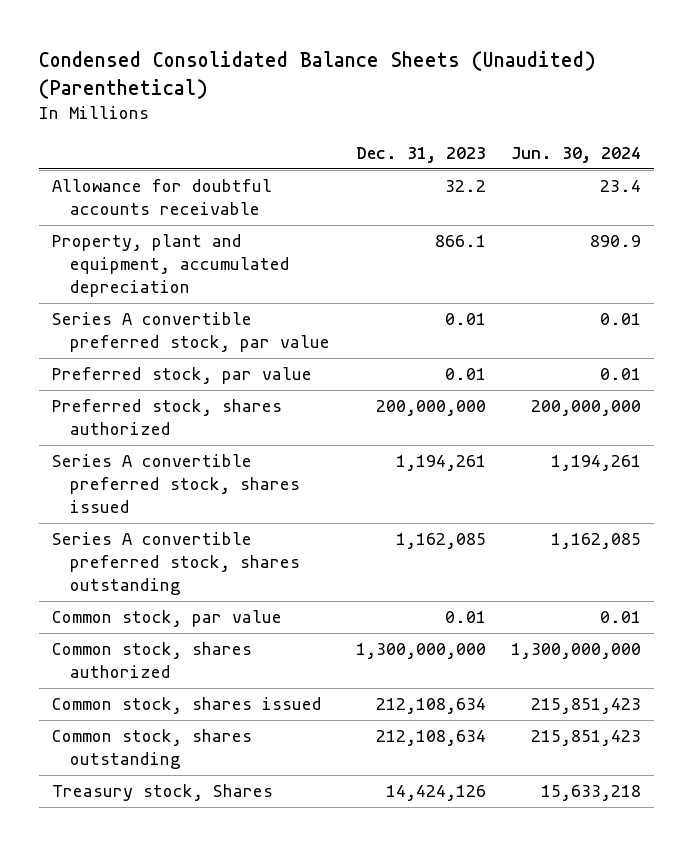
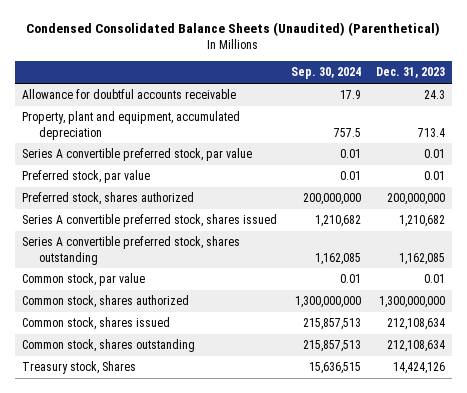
- | Dec. 31, 2023 | Jun. 30, 2024
+ | Sep. 30, 2024 | Dec. 31, 2023
- Allowance for doubtful accounts receivable | 32.2 | 23.4
- Property, plant and equipment, accumulated depreciation | 866.1 | 890.9
+ Allowance for doubtful accounts receivable | 17.9 | 24.3
+ Property, plant and equipment, accumulated depreciation | 757.5 | 713.4
- Series A convertible preferred stock, shares issued | 1,194,261 | 1,194,261
+ Series A convertible preferred stock, shares issued | 1,210,682 | 1,210,682

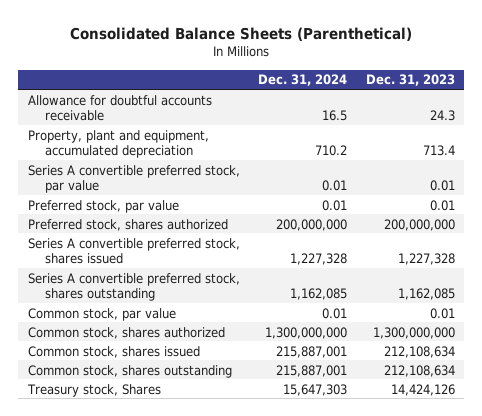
- Condensed Consolidated Balance Sheets (Unaudited) (Parenthetical)
+ Consolidated Balance Sheets (Parenthetical)
- | Sep. 30, 2024 | Dec. 31, 2023
+ | Dec. 31, 2024 | Dec. 31, 2023
- Series A convertible preferred stock, shares issued | 1,210,682 | 1,210,682
+ Series A convertible preferred stock, shares issued | 1,227,328 | 1,227,328

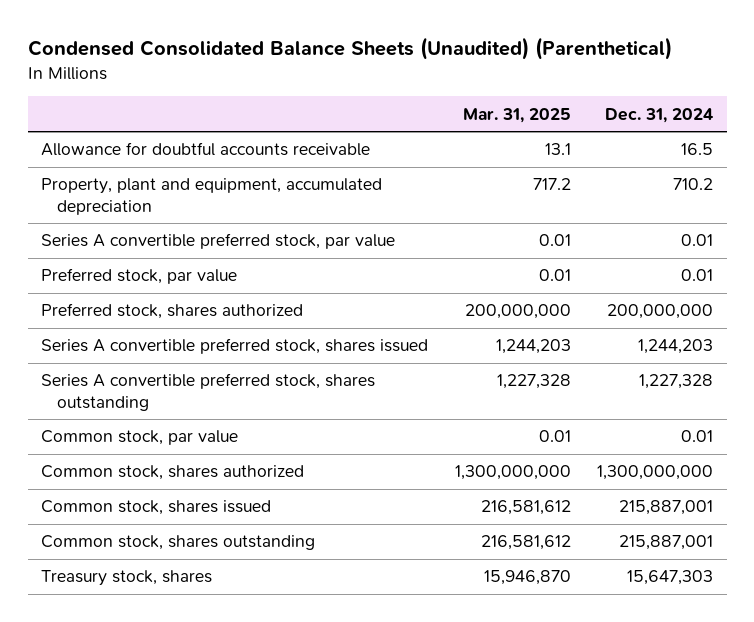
- Consolidated Balance Sheets (Parenthetical)
+ Condensed Consolidated Balance Sheets (Unaudited) (Parenthetical)
- | Dec. 31, 2024 | Dec. 31, 2023
+ | Mar. 31, 2025 | Dec. 31, 2024
- Series A convertible preferred stock, shares issued | 1,227,328 | 1,227,328
- Series A convertible preferred stock, shares outstanding | 1,162,085 | 1,162,085
+ Series A convertible preferred stock, shares issued | 1,244,203 | 1,244,203
+ Series A convertible preferred stock, shares outstanding | 1,227,328 | 1,227,328
- Treasury stock, Shares | 15,647,303 | 14,424,126
+ Treasury stock, shares | 15,946,870 | 15,647,303

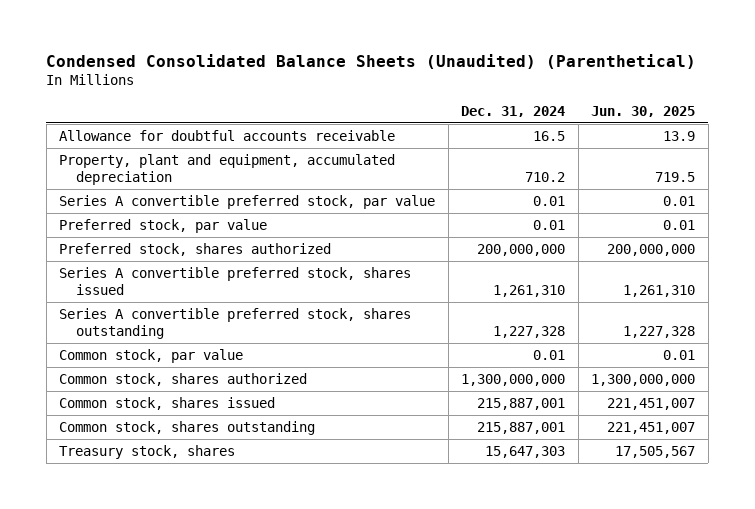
- | Mar. 31, 2025 | Dec. 31, 2024
+ | Dec. 31, 2024 | Jun. 30, 2025
- Series A convertible preferred stock, shares issued | 1,244,203 | 1,244,203
+ Series A convertible preferred stock, shares issued | 1,261,310 | 1,261,310

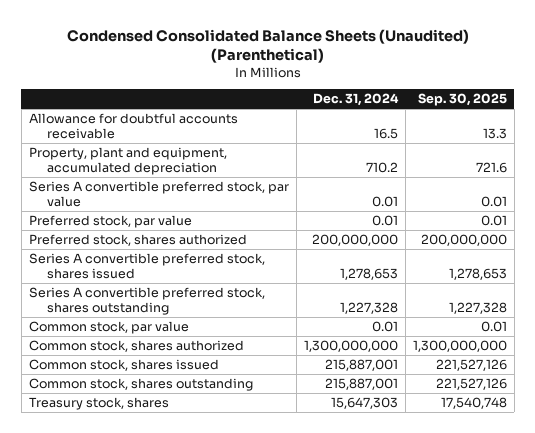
- | Dec. 31, 2024 | Jun. 30, 2025
+ | Dec. 31, 2024 | Sep. 30, 2025
- Series A convertible preferred stock, shares issued | 1,261,310 | 1,261,310
+ Series A convertible preferred stock, shares issued | 1,278,653 | 1,278,653

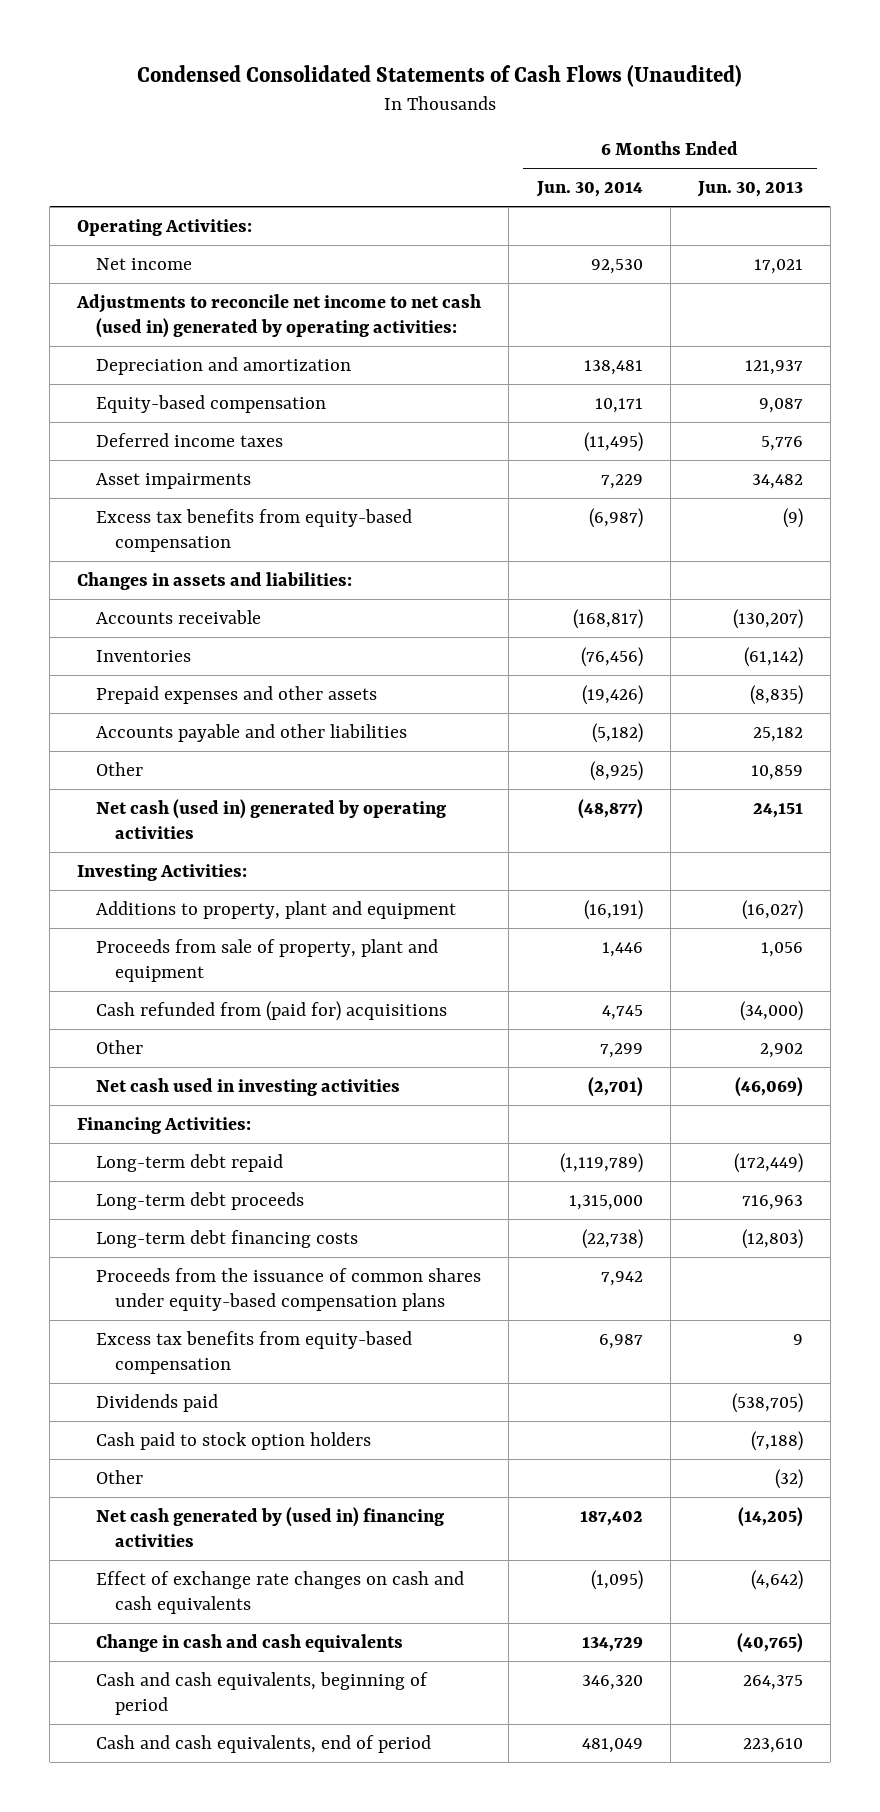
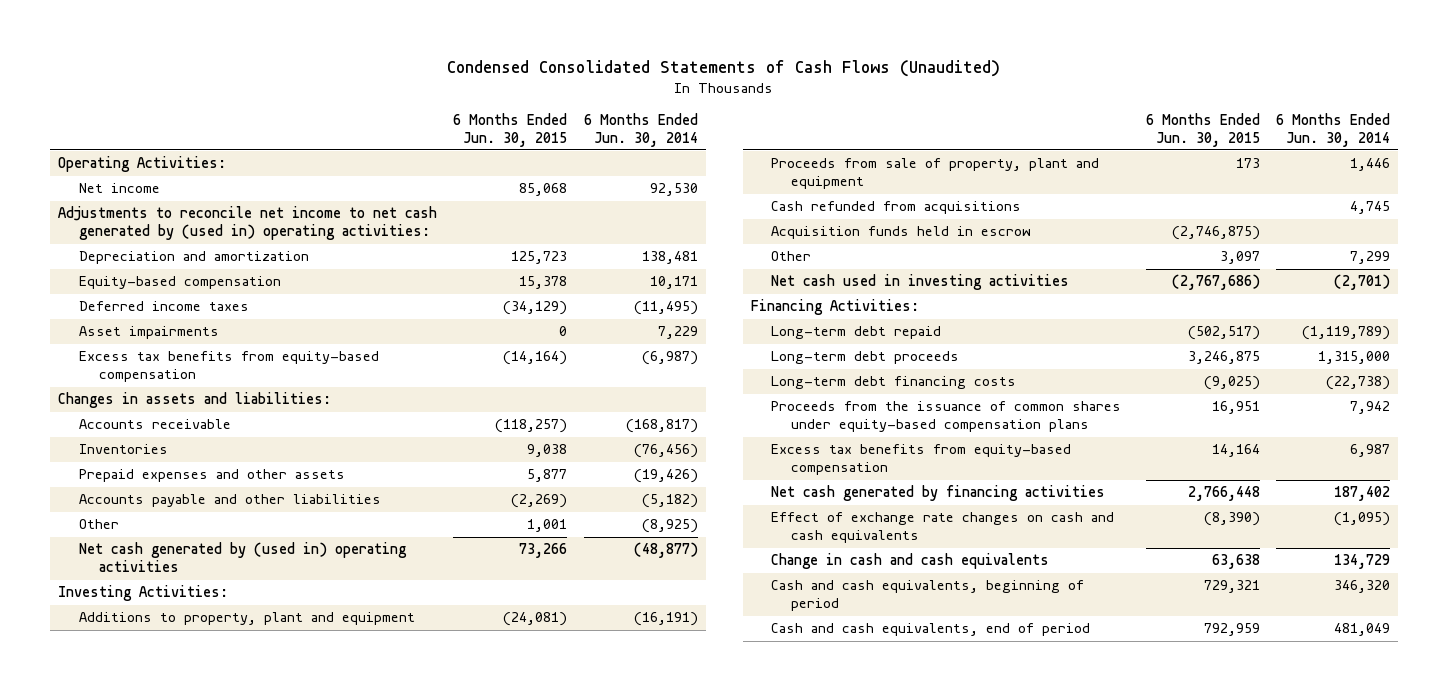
- | 6 Months Ended Jun. 30, 2014 | 6 Months Ended Jun. 30, 2013
+ | 6 Months Ended Jun. 30, 2015 | 6 Months Ended Jun. 30, 2014
- Adjustments to reconcile net income to net cash (used in) generated by operating activities:
+ Adjustments to reconcile net income to net cash generated by (used in) operating activities:
- Net cash (used in) generated by operating activities | (48,877) | 24,151
+ Net cash generated by (used in) operating activities | 73,266 | (48,877)
- Cash refunded from (paid for) acquisitions | 4,745 | (34,000)
+ Cash refunded from acquisitions | | 4,745
+ Acquisition funds held in escrow | (2,746,875) |
- Dividends paid | | (538,705)
- Cash paid to stock option holders | | (7,188)
- Other | | (32)
- Net cash generated by (used in) financing activities | 187,402 | (14,205)
+ Net cash generated by financing activities | 2,766,448 | 187,402

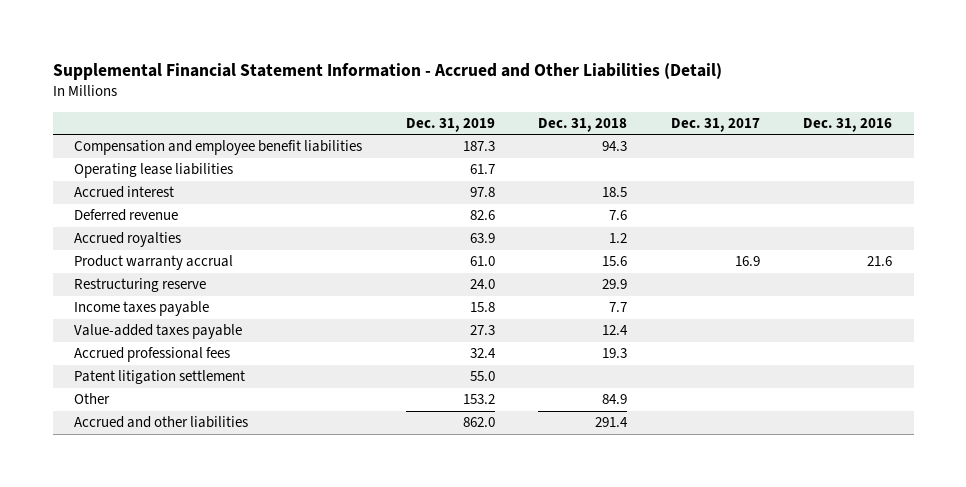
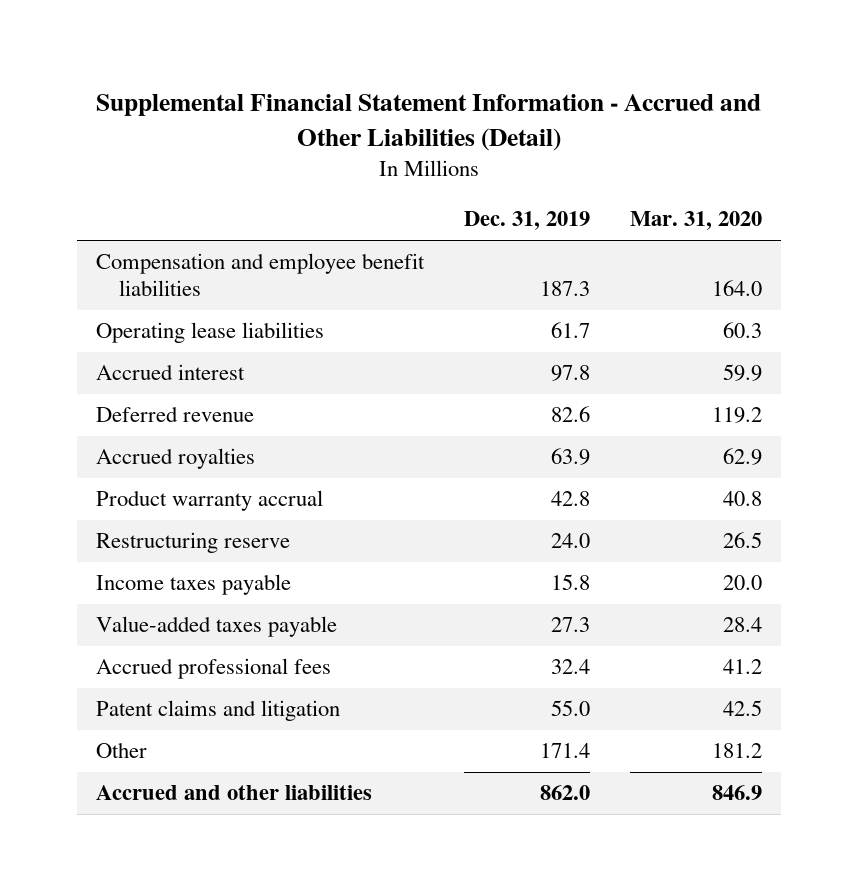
- | Dec. 31, 2019 | Dec. 31, 2018 | Dec. 31, 2017 | Dec. 31, 2016
+ | Dec. 31, 2019 | Mar. 31, 2020
- Product warranty accrual | 61.0 | 15.6 | 16.9 | 21.6
+ Product warranty accrual | 42.8 | 40.8
- Patent litigation settlement | 55.0 | | |
- Other | 153.2 | 84.9 | |
+ Patent claims and litigation | 55.0 | 42.5
+ Other | 171.4 | 181.2

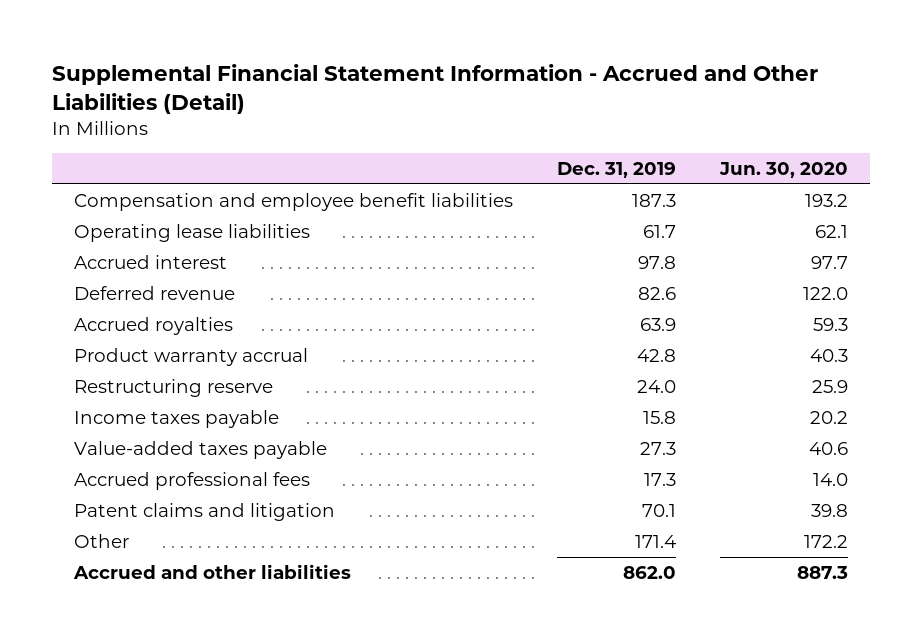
- | Dec. 31, 2019 | Mar. 31, 2020
+ | Dec. 31, 2019 | Jun. 30, 2020
- Accrued professional fees | 32.4 | 41.2
- Patent claims and litigation | 55.0 | 42.5
+ Accrued professional fees | 17.3 | 14.0
+ Patent claims and litigation | 70.1 | 39.8

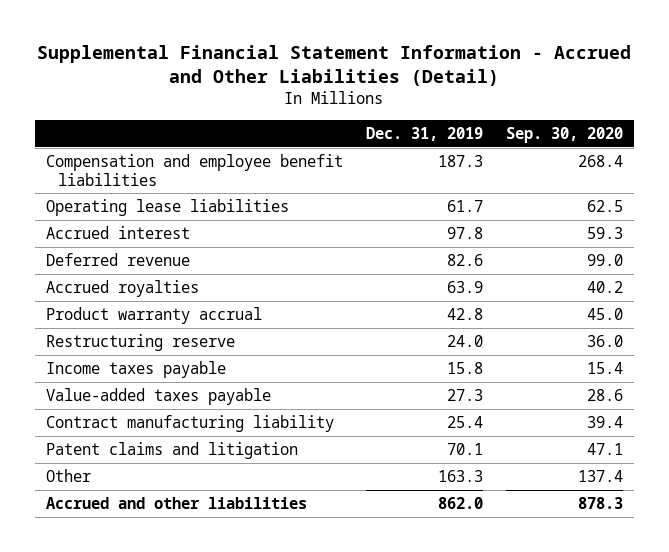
- | Dec. 31, 2019 | Jun. 30, 2020
+ | Dec. 31, 2019 | Sep. 30, 2020
- Accrued professional fees | 17.3 | 14.0
+ Contract manufacturing liability | 25.4 | 39.4
- Other | 171.4 | 172.2
+ Other | 163.3 | 137.4

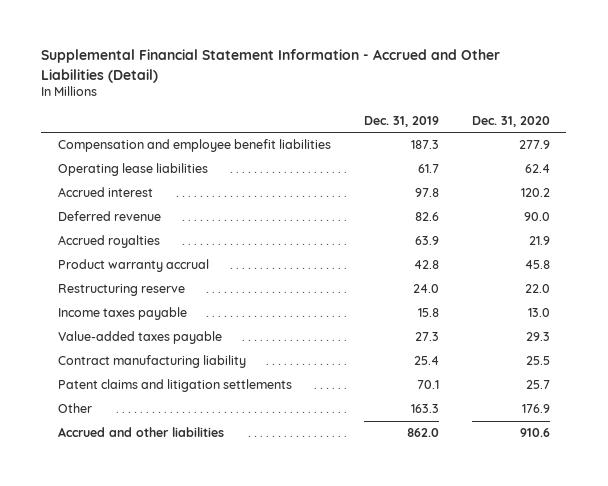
- | Dec. 31, 2019 | Sep. 30, 2020
+ | Dec. 31, 2019 | Dec. 31, 2020
- Patent claims and litigation | 70.1 | 47.1
+ Patent claims and litigation settlements | 70.1 | 25.7

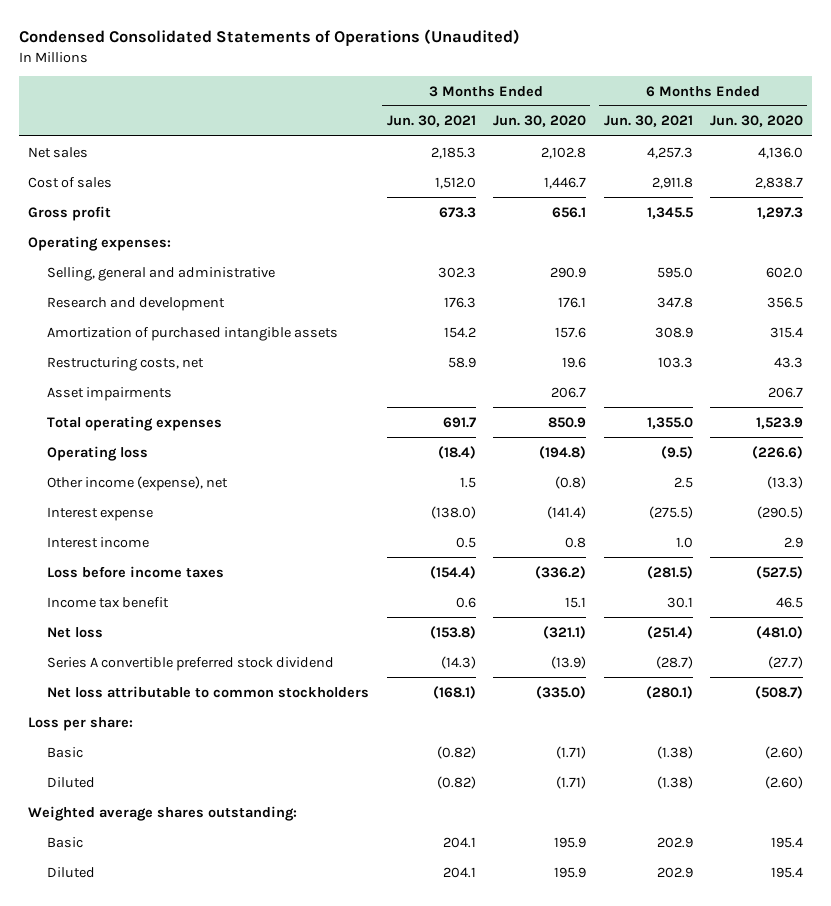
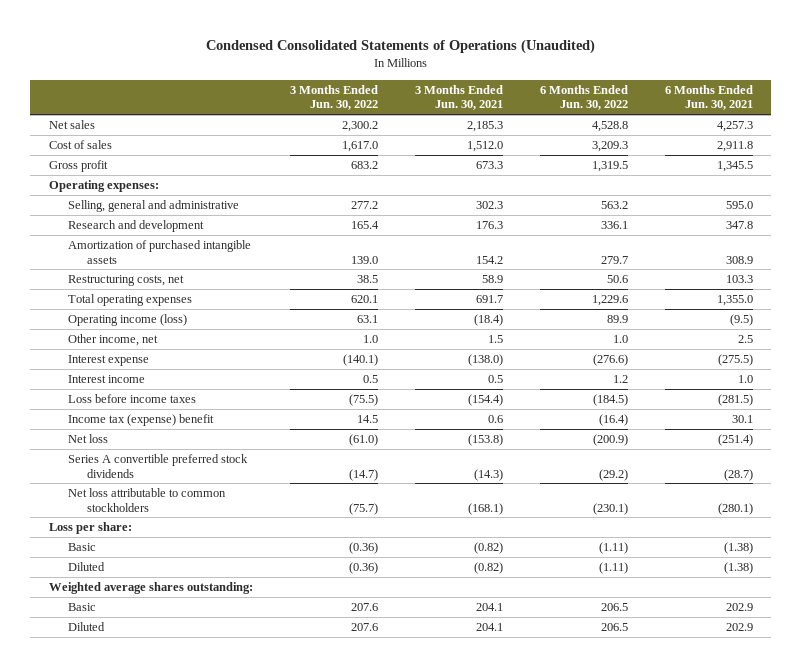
- | 3 Months Ended Jun. 30, 2021 | 3 Months Ended Jun. 30, 2020 | 6 Months Ended Jun. 30, 2021 | 6 Months Ended Jun. 30, 2020
+ | 3 Months Ended Jun. 30, 2022 | 3 Months Ended Jun. 30, 2021 | 6 Months Ended Jun. 30, 2022 | 6 Months Ended Jun. 30, 2021
- Asset impairments | | 206.7 | | 206.7
- Operating loss | (18.4) | (194.8) | (9.5) | (226.6)
- Other income (expense), net | 1.5 | (0.8) | 2.5 | (13.3)
+ Operating income (loss) | 63.1 | (18.4) | 89.9 | (9.5)
+ Other income, net | 1.0 | 1.5 | 1.0 | 2.5
- Income tax benefit | 0.6 | 15.1 | 30.1 | 46.5
+ Income tax (expense) benefit | 14.5 | 0.6 | (16.4) | 30.1
- Series A convertible preferred stock dividend | (14.3) | (13.9) | (28.7) | (27.7)
+ Series A convertible preferred stock dividends | (14.7) | (14.3) | (29.2) | (28.7)

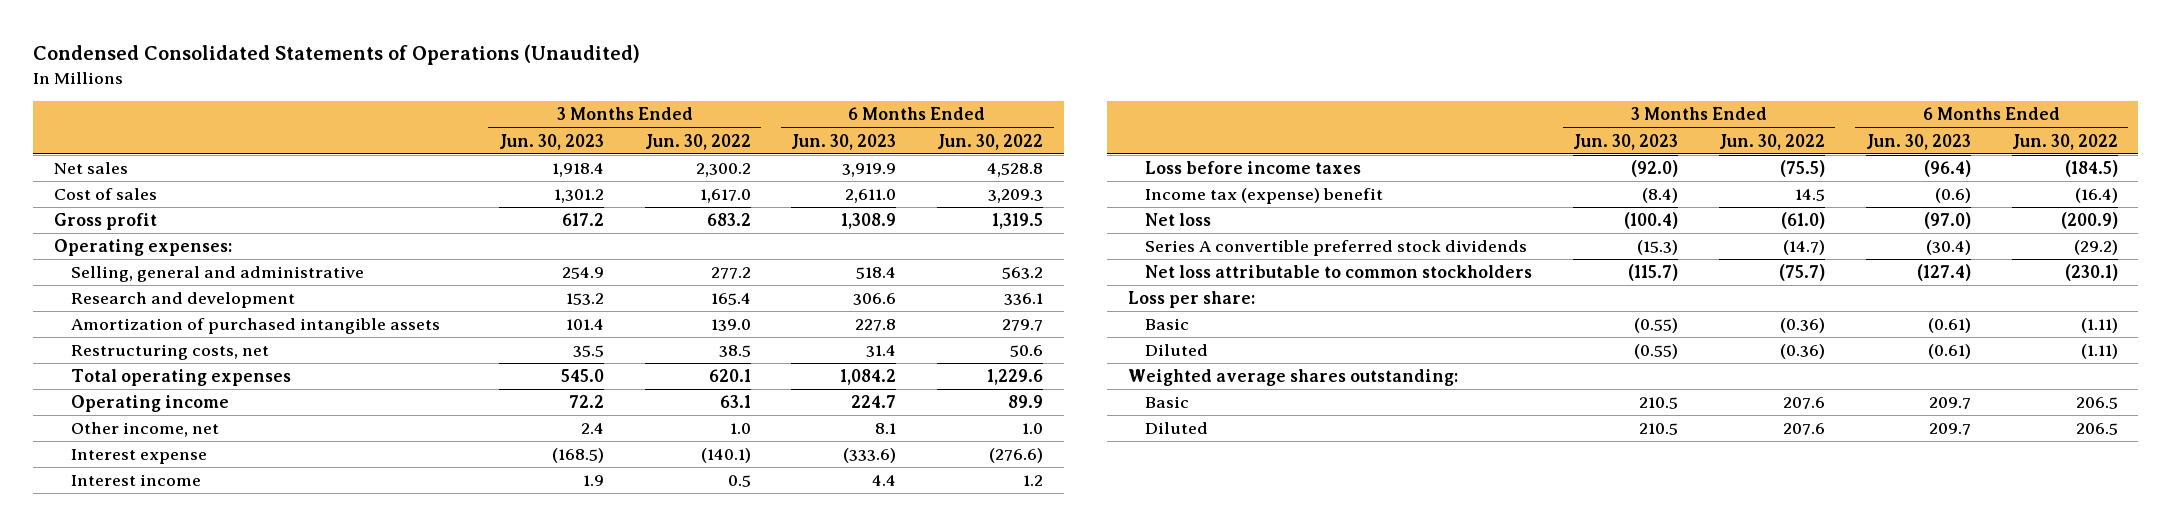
- | 3 Months Ended Jun. 30, 2022 | 3 Months Ended Jun. 30, 2021 | 6 Months Ended Jun. 30, 2022 | 6 Months Ended Jun. 30, 2021
+ | 3 Months Ended Jun. 30, 2023 | 3 Months Ended Jun. 30, 2022 | 6 Months Ended Jun. 30, 2023 | 6 Months Ended Jun. 30, 2022
- Operating income (loss) | 63.1 | (18.4) | 89.9 | (9.5)
+ Operating income | 72.2 | 63.1 | 224.7 | 89.9

